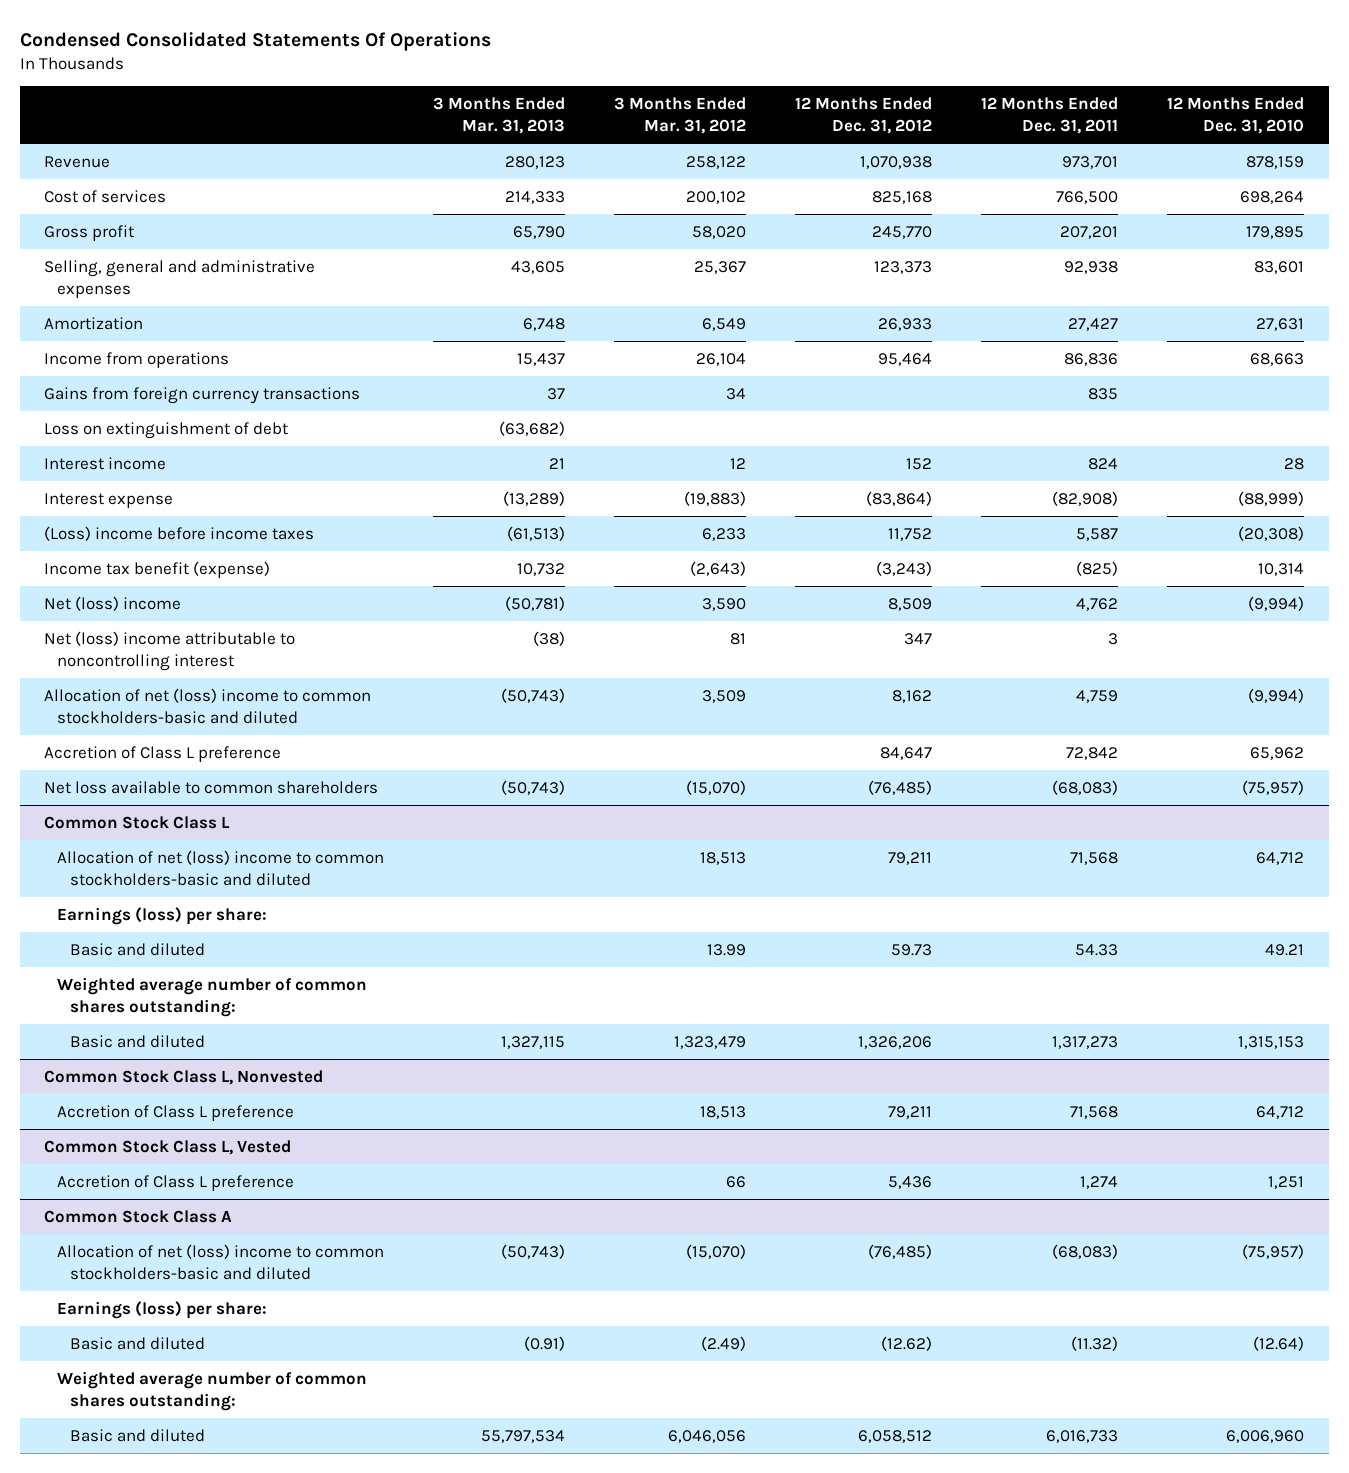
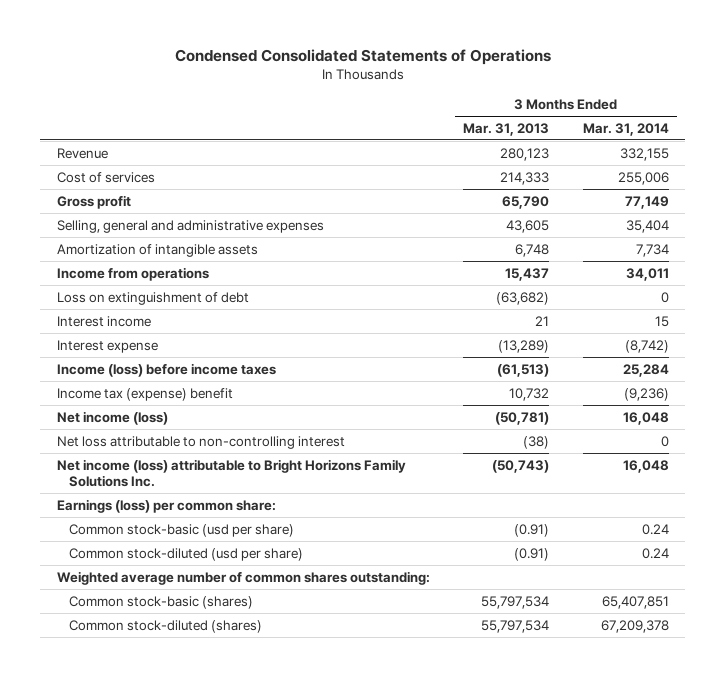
- Condensed Consolidated Statements Of Operations
+ Condensed Consolidated Statements of Operations
- | 3 Months Ended Mar. 31, 2013 | 3 Months Ended Mar. 31, 2012 | 12 Months Ended Dec. 31, 2012 | 12 Months Ended Dec. 31, 2011 | 12 Months Ended Dec. 31, 2010
+ | 3 Months Ended Mar. 31, 2013 | 3 Months Ended Mar. 31, 2014
- Amortization | 6,748 | 6,549 | 26,933 | 27,427 | 27,631
+ Amortization of intangible assets | 6,748 | 7,734
- Gains from foreign currency transactions | 37 | 34 | | 835 |
- (Loss) income before income taxes | (61,513) | 6,233 | 11,752 | 5,587 | (20,308)
- Income tax benefit (expense) | 10,732 | (2,643) | (3,243) | (825) | 10,314
- Net (loss) income | (50,781) | 3,590 | 8,509 | 4,762 | (9,994)
- Net (loss) income attributable to noncontrolling interest | (38) | 81 | 347 | 3 |
- Allocation of net (loss) income to common stockholders-basic and diluted | (50,743) | 3,509 | 8,162 | 4,759 | (9,994)
- Accretion of Class L preference | | | 84,647 | 72,842 | 65,962
- Net loss available to common shareholders | (50,743) | (15,070) | (76,485) | (68,083) | (75,957)
- Common Stock Class L
- Allocation of net (loss) income to common stockholders-basic and diluted | | 18,513 | 79,211 | 71,568 | 64,712
- Earnings (loss) per share:
- Basic and diluted | | 13.99 | 59.73 | 54.33 | 49.21
- Weighted average number of common shares outstanding:
- Basic and diluted | 1,327,115 | 1,323,479 | 1,326,206 | 1,317,273 | 1,315,153
- Common Stock Class L, Nonvested
- Accretion of Class L preference | | 18,513 | 79,211 | 71,568 | 64,712
- Common Stock Class L, Vested
- Accretion of Class L preference | | 66 | 5,436 | 1,274 | 1,251
- Common Stock Class A
- Allocation of net (loss) income to common stockholders-basic and diluted | (50,743) | (15,070) | (76,485) | (68,083) | (75,957)
- Earnings (loss) per share:
- Basic and diluted | (0.91) | (2.49) | (12.62) | (11.32) | (12.64)
+ Income (loss) before income taxes | (61,513) | 25,284
+ Income tax (expense) benefit | 10,732 | (9,236)
+ Net income (loss) | (50,781) | 16,048
+ Net loss attributable to non-controlling interest | (38) | 0
+ Net income (loss) attributable to Bright Horizons Family Solutions Inc. | (50,743) | 16,048
+ Earnings (loss) per common share:
+ Common stock-basic (usd per share) | (0.91) | 0.24
+ Common stock-diluted (usd per share) | (0.91) | 0.24
- Basic and diluted | 55,797,534 | 6,046,056 | 6,058,512 | 6,016,733 | 6,006,960
+ Common stock-basic (shares) | 55,797,534 | 65,407,851
+ Common stock-diluted (shares) | 55,797,534 | 67,209,378

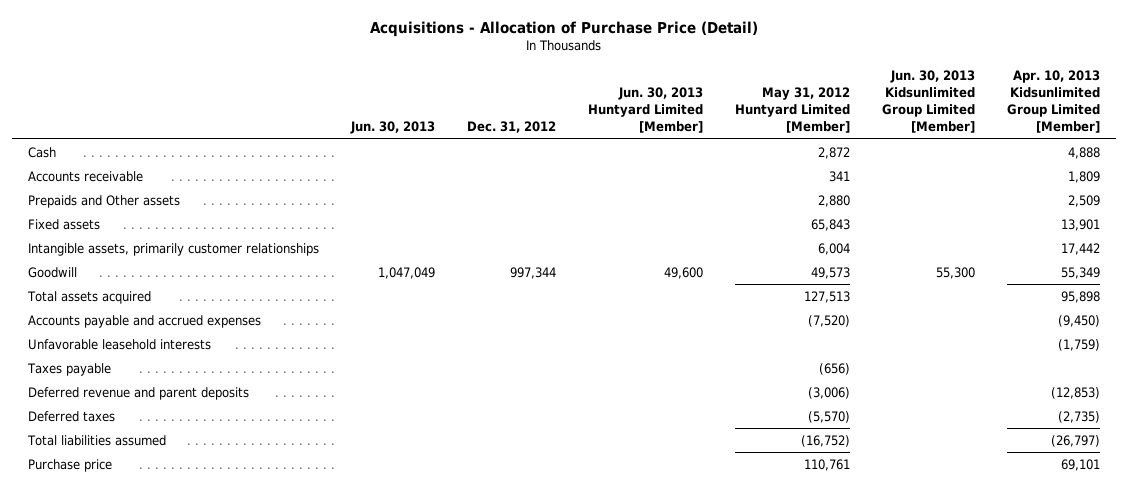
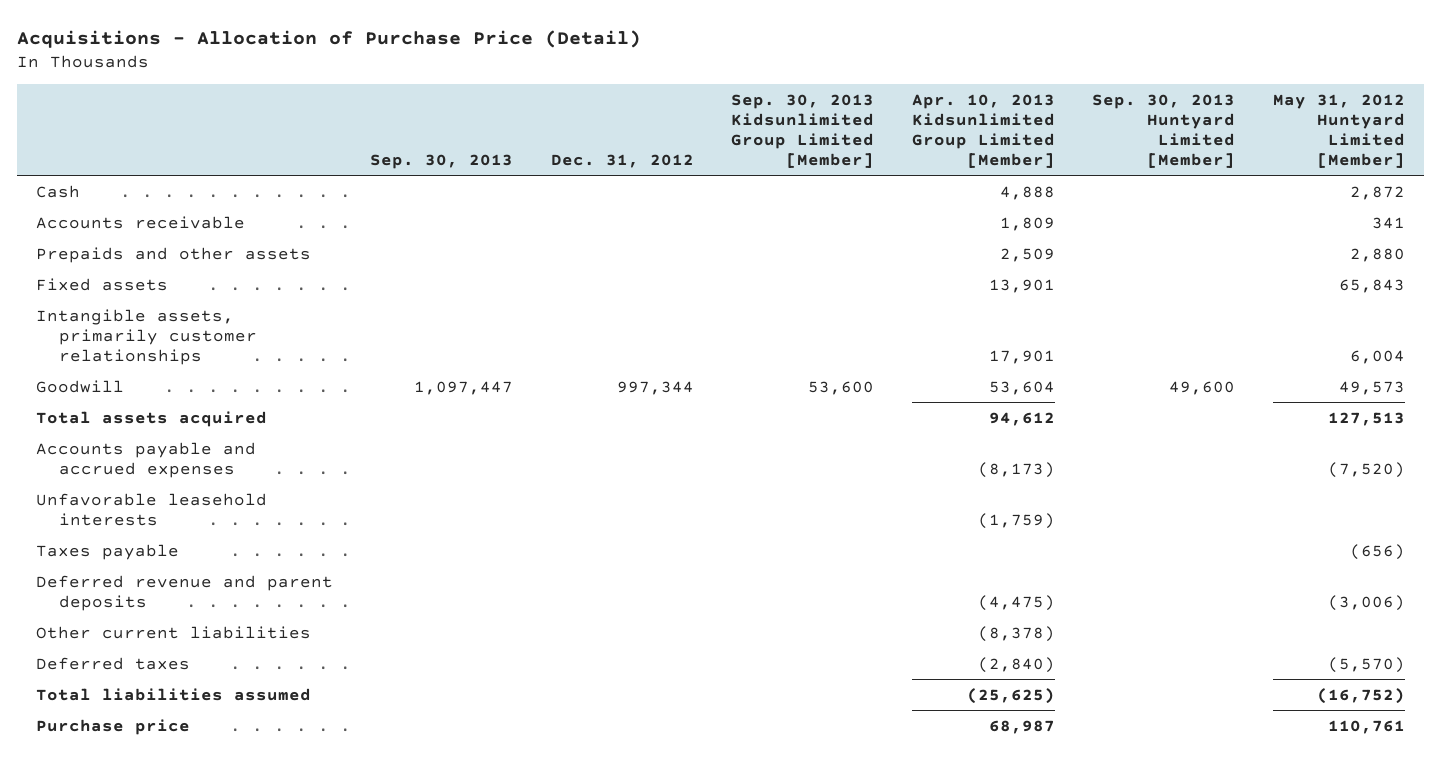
- | Jun. 30, 2013 | Dec. 31, 2012 | Jun. 30, 2013 Huntyard Limited [Member] | May 31, 2012 Huntyard Limited [Member] | Jun. 30, 2013 Kidsunlimited Group Limited [Member] | Apr. 10, 2013 Kidsunlimited Group Limited [Member]
+ | Sep. 30, 2013 | Dec. 31, 2012 | Sep. 30, 2013 Kidsunlimited Group Limited [Member] | Apr. 10, 2013 Kidsunlimited Group Limited [Member] | Sep. 30, 2013 Huntyard Limited [Member] | May 31, 2012 Huntyard Limited [Member]
- Prepaids and Other assets | | | | 2,880 | | 2,509
+ Prepaids and other assets | | | | 2,509 | | 2,880
- Intangible assets, primarily customer relationships | | | | 6,004 | | 17,442
- Goodwill | 1,047,049 | 997,344 | 49,600 | 49,573 | 55,300 | 55,349
- Total assets acquired | | | | 127,513 | | 95,898
- Accounts payable and accrued expenses | | | | (7,520) | | (9,450)
+ Intangible assets, primarily customer relationships | | | | 17,901 | | 6,004
+ Goodwill | 1,097,447 | 997,344 | 53,600 | 53,604 | 49,600 | 49,573
+ Total assets acquired | | | | 94,612 | | 127,513
+ Accounts payable and accrued expenses | | | | (8,173) | | (7,520)
- Deferred revenue and parent deposits | | | | (3,006) | | (12,853)
- Deferred taxes | | | | (5,570) | | (2,735)
- Total liabilities assumed | | | | (16,752) | | (26,797)
- Purchase price | | | | 110,761 | | 69,101
+ Deferred revenue and parent deposits | | | | (4,475) | | (3,006)
+ Other current liabilities | | | | (8,378) | |
+ Deferred taxes | | | | (2,840) | | (5,570)
+ Total liabilities assumed | | | | (25,625) | | (16,752)
+ Purchase price | | | | 68,987 | | 110,761

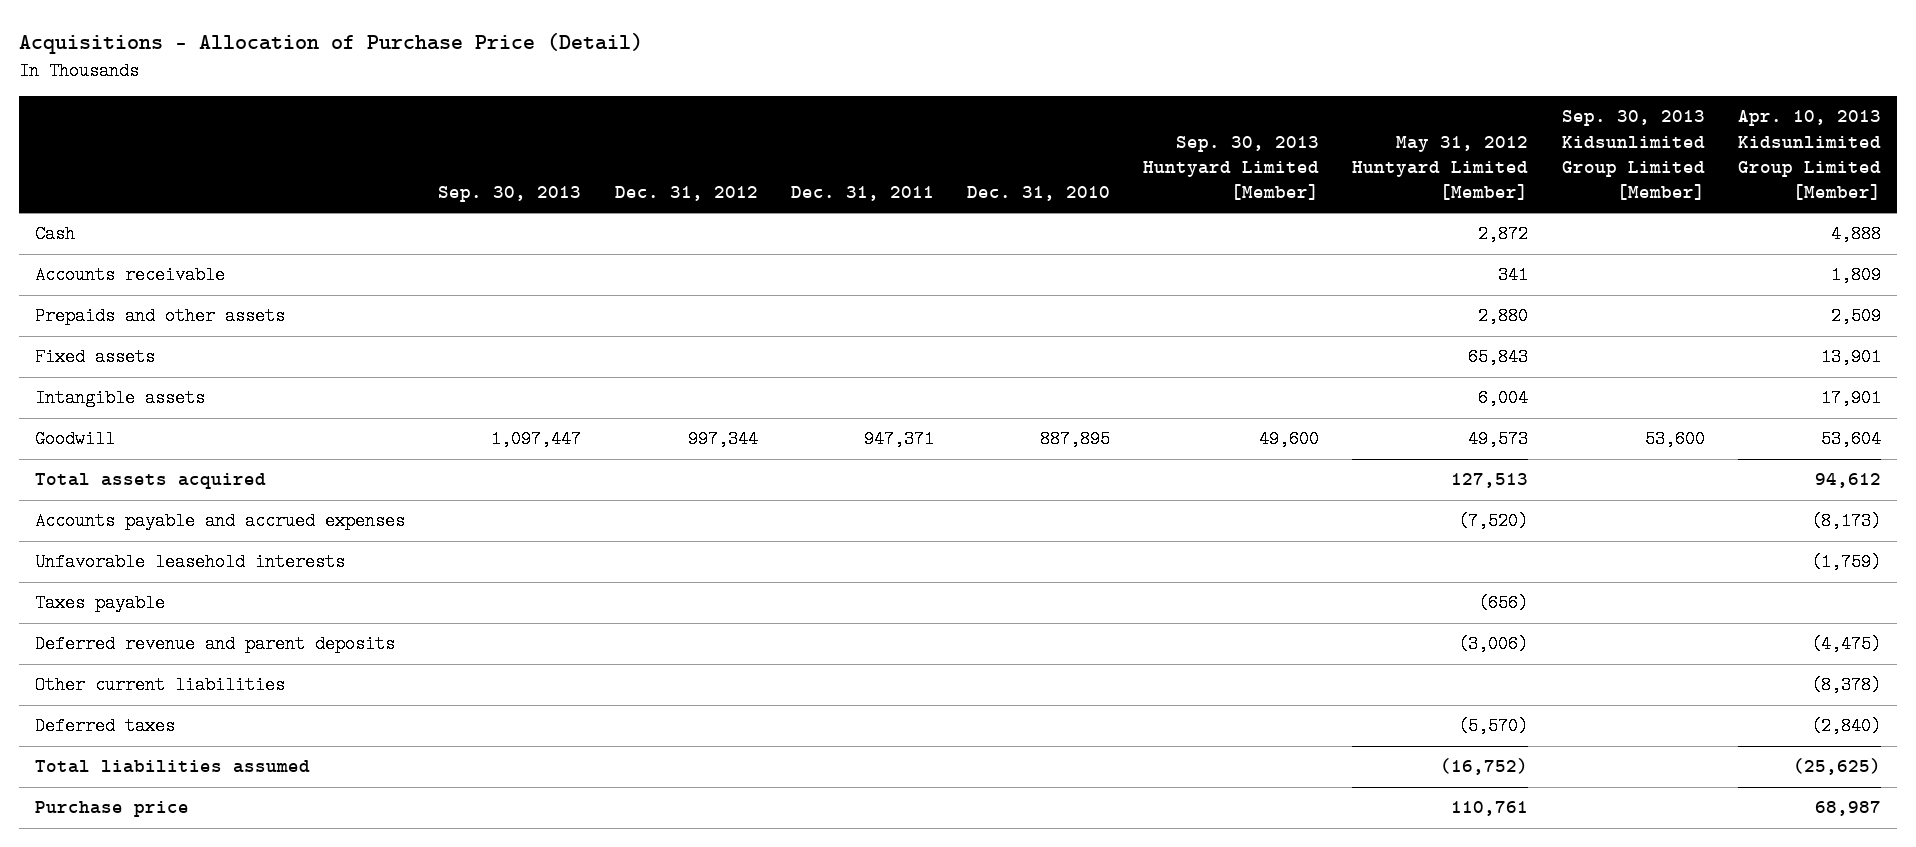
- | Sep. 30, 2013 | Dec. 31, 2012 | Sep. 30, 2013 Kidsunlimited Group Limited [Member] | Apr. 10, 2013 Kidsunlimited Group Limited [Member] | Sep. 30, 2013 Huntyard Limited [Member] | May 31, 2012 Huntyard Limited [Member]
+ | Sep. 30, 2013 | Dec. 31, 2012 | Dec. 31, 2011 | Dec. 31, 2010 | Sep. 30, 2013 Huntyard Limited [Member] | May 31, 2012 Huntyard Limited [Member] | Sep. 30, 2013 Kidsunlimited Group Limited [Member] | Apr. 10, 2013 Kidsunlimited Group Limited [Member]
- Intangible assets, primarily customer relationships | | | | 17,901 | | 6,004
+ Intangible assets | | | | | | 6,004 | | 17,901

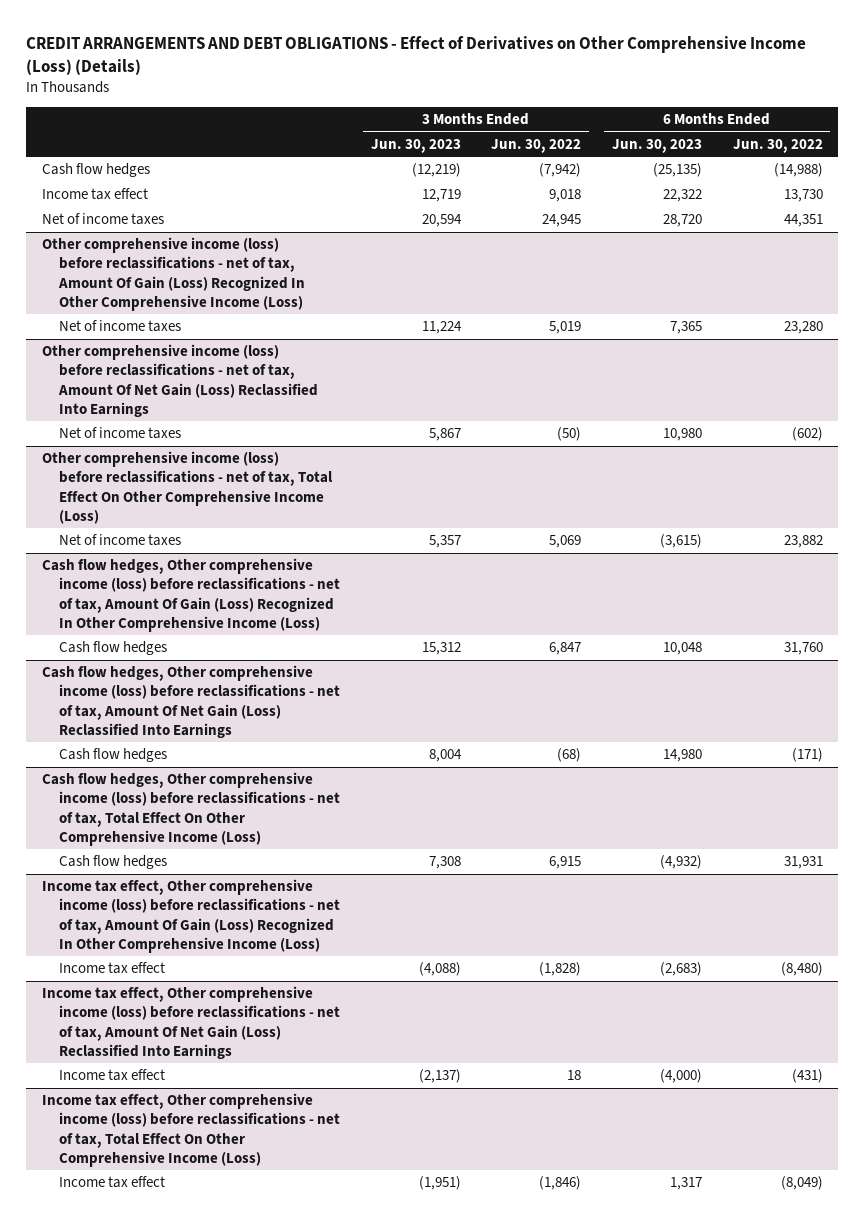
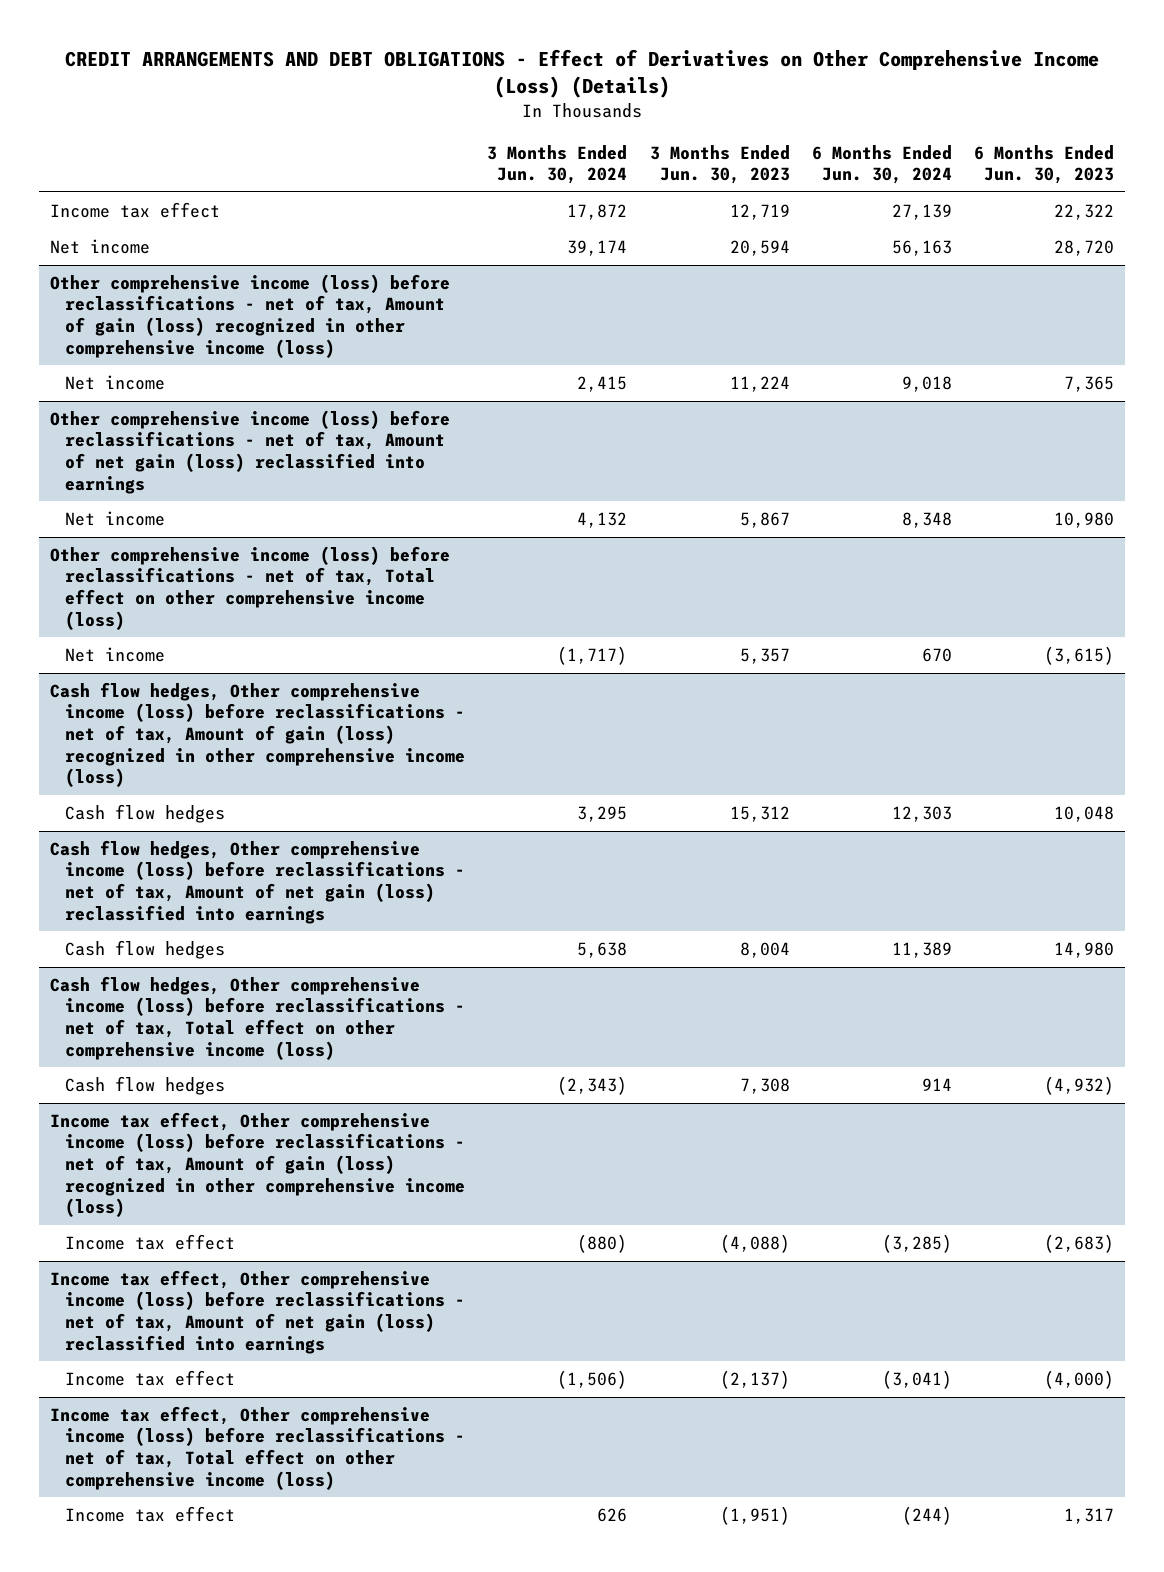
- | 3 Months Ended Jun. 30, 2023 | 3 Months Ended Jun. 30, 2022 | 6 Months Ended Jun. 30, 2023 | 6 Months Ended Jun. 30, 2022
+ | 3 Months Ended Jun. 30, 2024 | 3 Months Ended Jun. 30, 2023 | 6 Months Ended Jun. 30, 2024 | 6 Months Ended Jun. 30, 2023
- Cash flow hedges | (12,219) | (7,942) | (25,135) | (14,988)
- Net of income taxes | 20,594 | 24,945 | 28,720 | 44,351
- Other comprehensive income (loss) before reclassifications - net of tax, Amount Of Gain (Loss) Recognized In Other Comprehensive Income (Loss)
- Net of income taxes | 11,224 | 5,019 | 7,365 | 23,280
- Other comprehensive income (loss) before reclassifications - net of tax, Amount Of Net Gain (Loss) Reclassified Into Earnings
- Net of income taxes | 5,867 | (50) | 10,980 | (602)
- Other comprehensive income (loss) before reclassifications - net of tax, Total Effect On Other Comprehensive Income (Loss)
- Net of income taxes | 5,357 | 5,069 | (3,615) | 23,882
- Cash flow hedges, Other comprehensive income (loss) before reclassifications - net of tax, Amount Of Gain (Loss) Recognized In Other Comprehensive Income (Loss)
+ Net income | 39,174 | 20,594 | 56,163 | 28,720
+ Other comprehensive income (loss) before reclassifications - net of tax, Amount of gain (loss) recognized in other comprehensive income (loss)
+ Net income | 2,415 | 11,224 | 9,018 | 7,365
+ Other comprehensive income (loss) before reclassifications - net of tax, Amount of net gain (loss) reclassified into earnings
+ Net income | 4,132 | 5,867 | 8,348 | 10,980
+ Other comprehensive income (loss) before reclassifications - net of tax, Total effect on other comprehensive income (loss)
+ Net income | (1,717) | 5,357 | 670 | (3,615)
+ Cash flow hedges, Other comprehensive income (loss) before reclassifications - net of tax, Amount of gain (loss) recognized in other comprehensive income (loss)
- Cash flow hedges, Other comprehensive income (loss) before reclassifications - net of tax, Amount Of Net Gain (Loss) Reclassified Into Earnings
+ Cash flow hedges, Other comprehensive income (loss) before reclassifications - net of tax, Amount of net gain (loss) reclassified into earnings
- Cash flow hedges, Other comprehensive income (loss) before reclassifications - net of tax, Total Effect On Other Comprehensive Income (Loss)
+ Cash flow hedges, Other comprehensive income (loss) before reclassifications - net of tax, Total effect on other comprehensive income (loss)
- Income tax effect, Other comprehensive income (loss) before reclassifications - net of tax, Amount Of Gain (Loss) Recognized In Other Comprehensive Income (Loss)
+ Income tax effect, Other comprehensive income (loss) before reclassifications - net of tax, Amount of gain (loss) recognized in other comprehensive income (loss)
- Income tax effect, Other comprehensive income (loss) before reclassifications - net of tax, Amount Of Net Gain (Loss) Reclassified Into Earnings
+ Income tax effect, Other comprehensive income (loss) before reclassifications - net of tax, Amount of net gain (loss) reclassified into earnings
- Income tax effect, Other comprehensive income (loss) before reclassifications - net of tax, Total Effect On Other Comprehensive Income (Loss)
+ Income tax effect, Other comprehensive income (loss) before reclassifications - net of tax, Total effect on other comprehensive income (loss)

